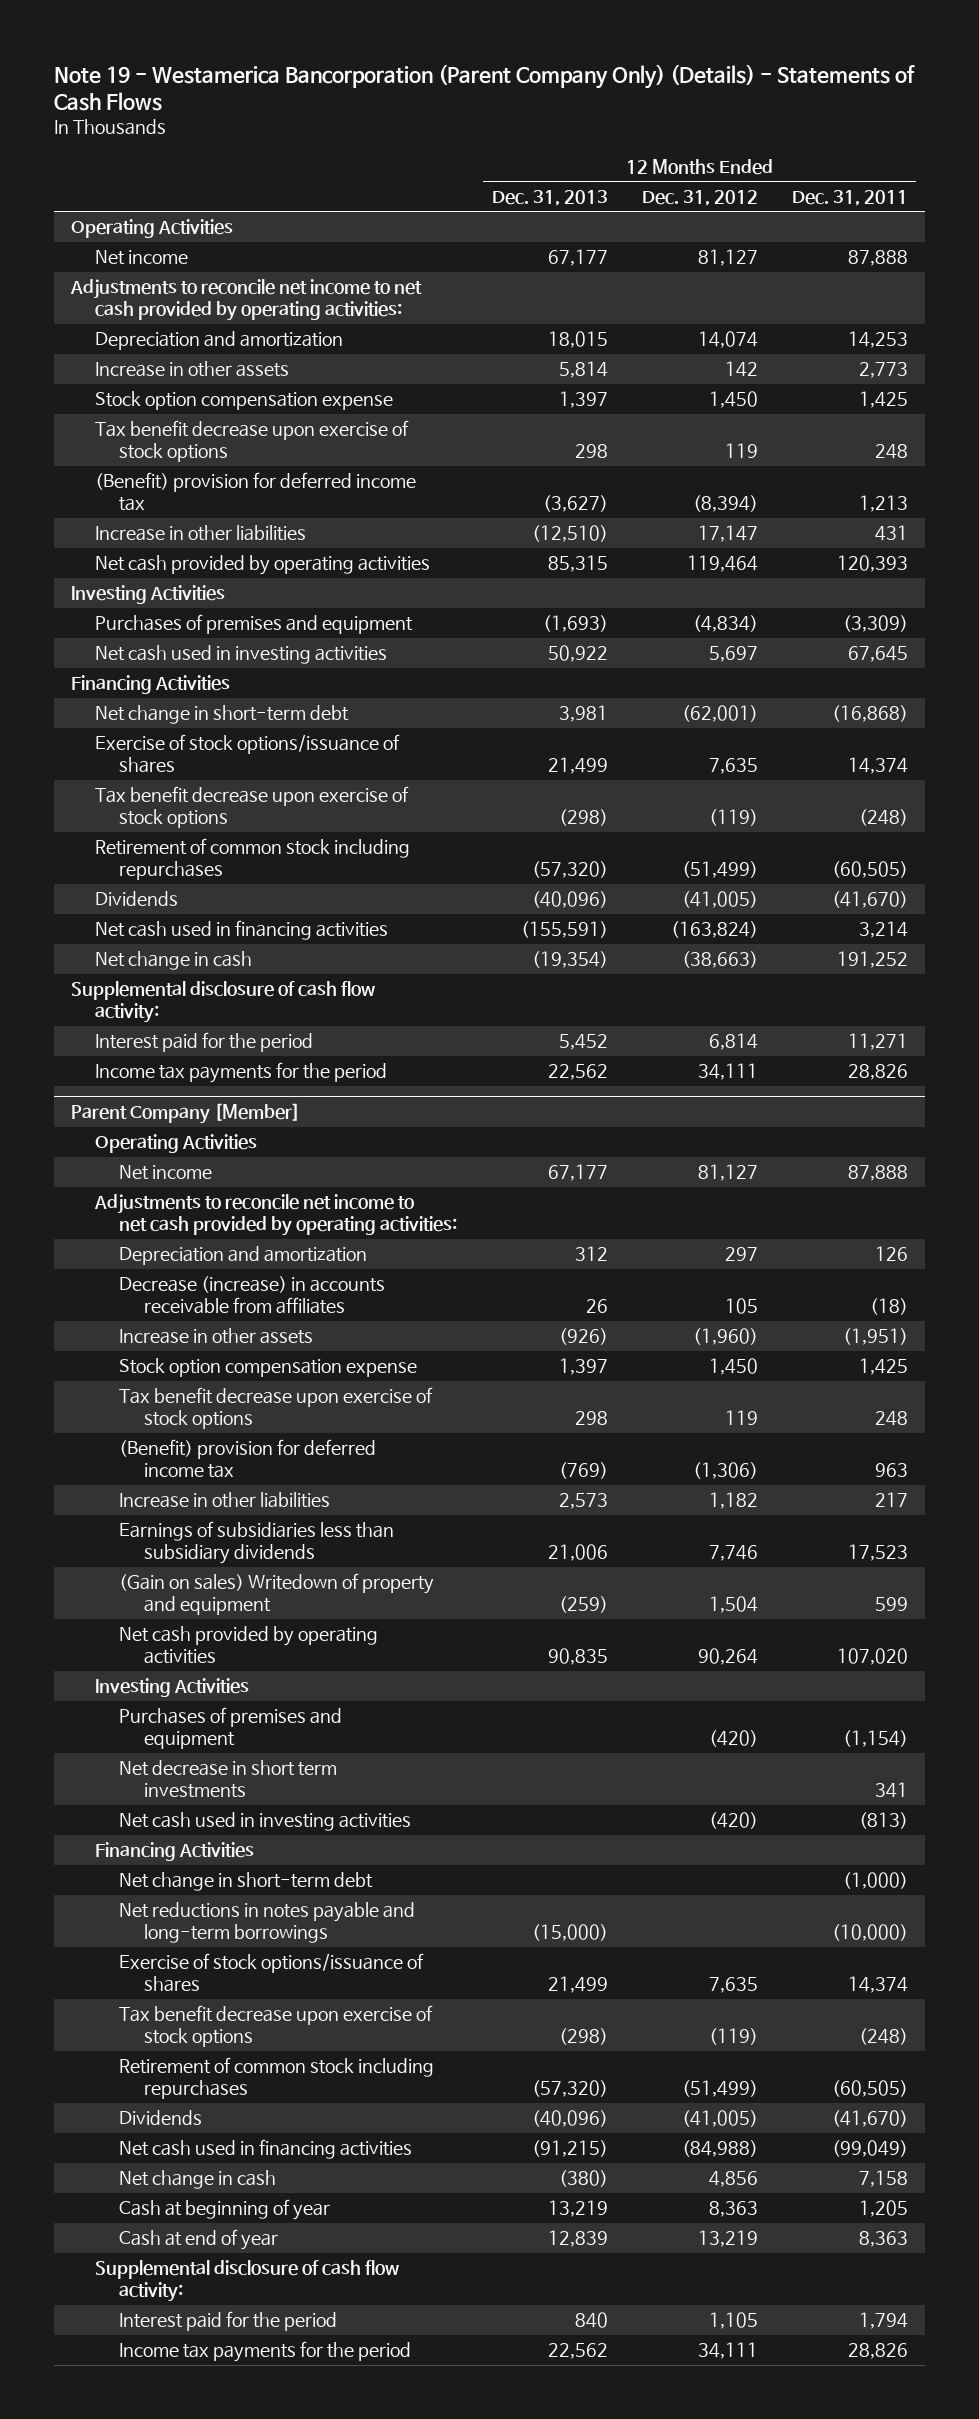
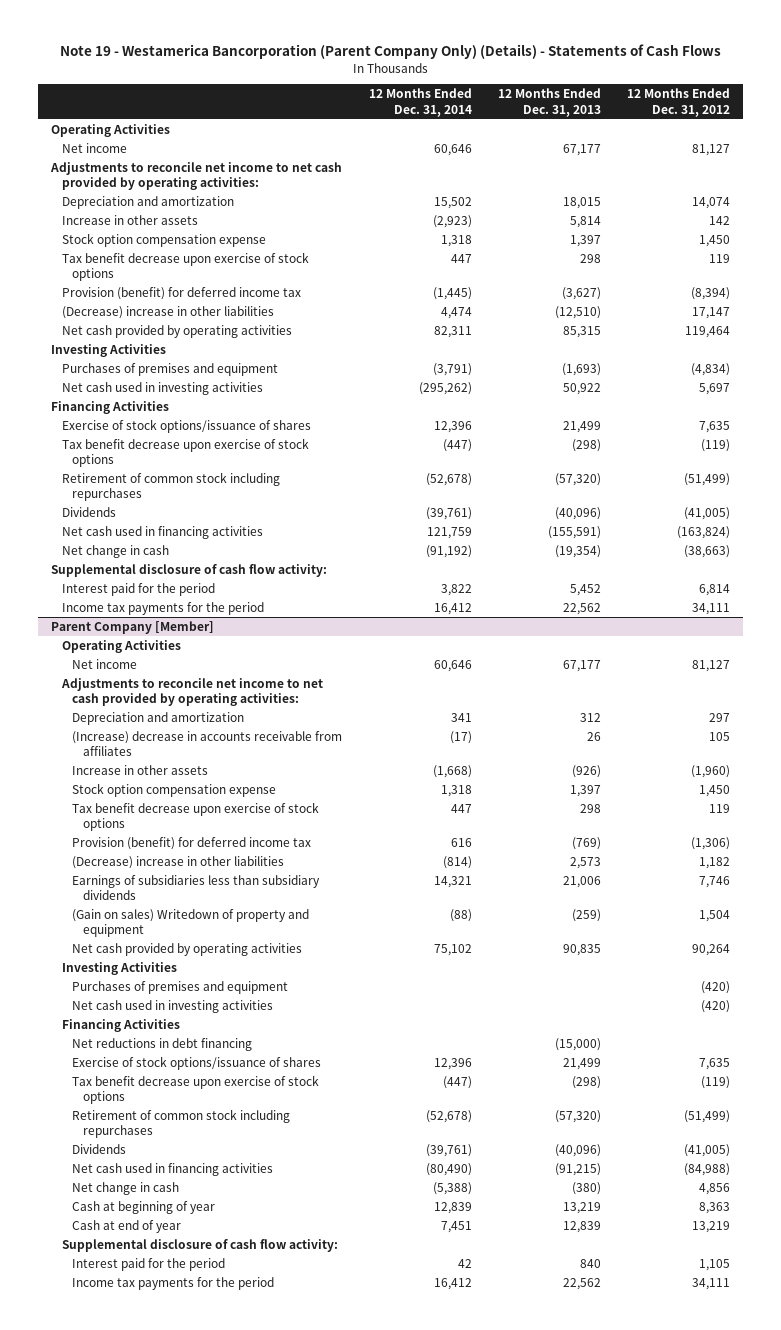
- | 12 Months Ended Dec. 31, 2013 | 12 Months Ended Dec. 31, 2012 | 12 Months Ended Dec. 31, 2011
+ | 12 Months Ended Dec. 31, 2014 | 12 Months Ended Dec. 31, 2013 | 12 Months Ended Dec. 31, 2012
- (Benefit) provision for deferred income tax | (3,627) | (8,394) | 1,213
- Increase in other liabilities | (12,510) | 17,147 | 431
+ Provision (benefit) for deferred income tax | (1,445) | (3,627) | (8,394)
+ (Decrease) increase in other liabilities | 4,474 | (12,510) | 17,147
- Net change in short-term debt | 3,981 | (62,001) | (16,868)
@ Parent Company [Member]
- Decrease (increase) in accounts receivable from affiliates | 26 | 105 | (18)
+ (Increase) decrease in accounts receivable from affiliates | (17) | 26 | 105
- (Benefit) provision for deferred income tax | (769) | (1,306) | 963
- Increase in other liabilities | 2,573 | 1,182 | 217
+ Provision (benefit) for deferred income tax | 616 | (769) | (1,306)
+ (Decrease) increase in other liabilities | (814) | 2,573 | 1,182
- Net decrease in short term investments | | | 341
- Net change in short-term debt | | | (1,000)
- Net reductions in notes payable and long-term borrowings | (15,000) | | (10,000)
+ Net reductions in debt financing | | (15,000) |

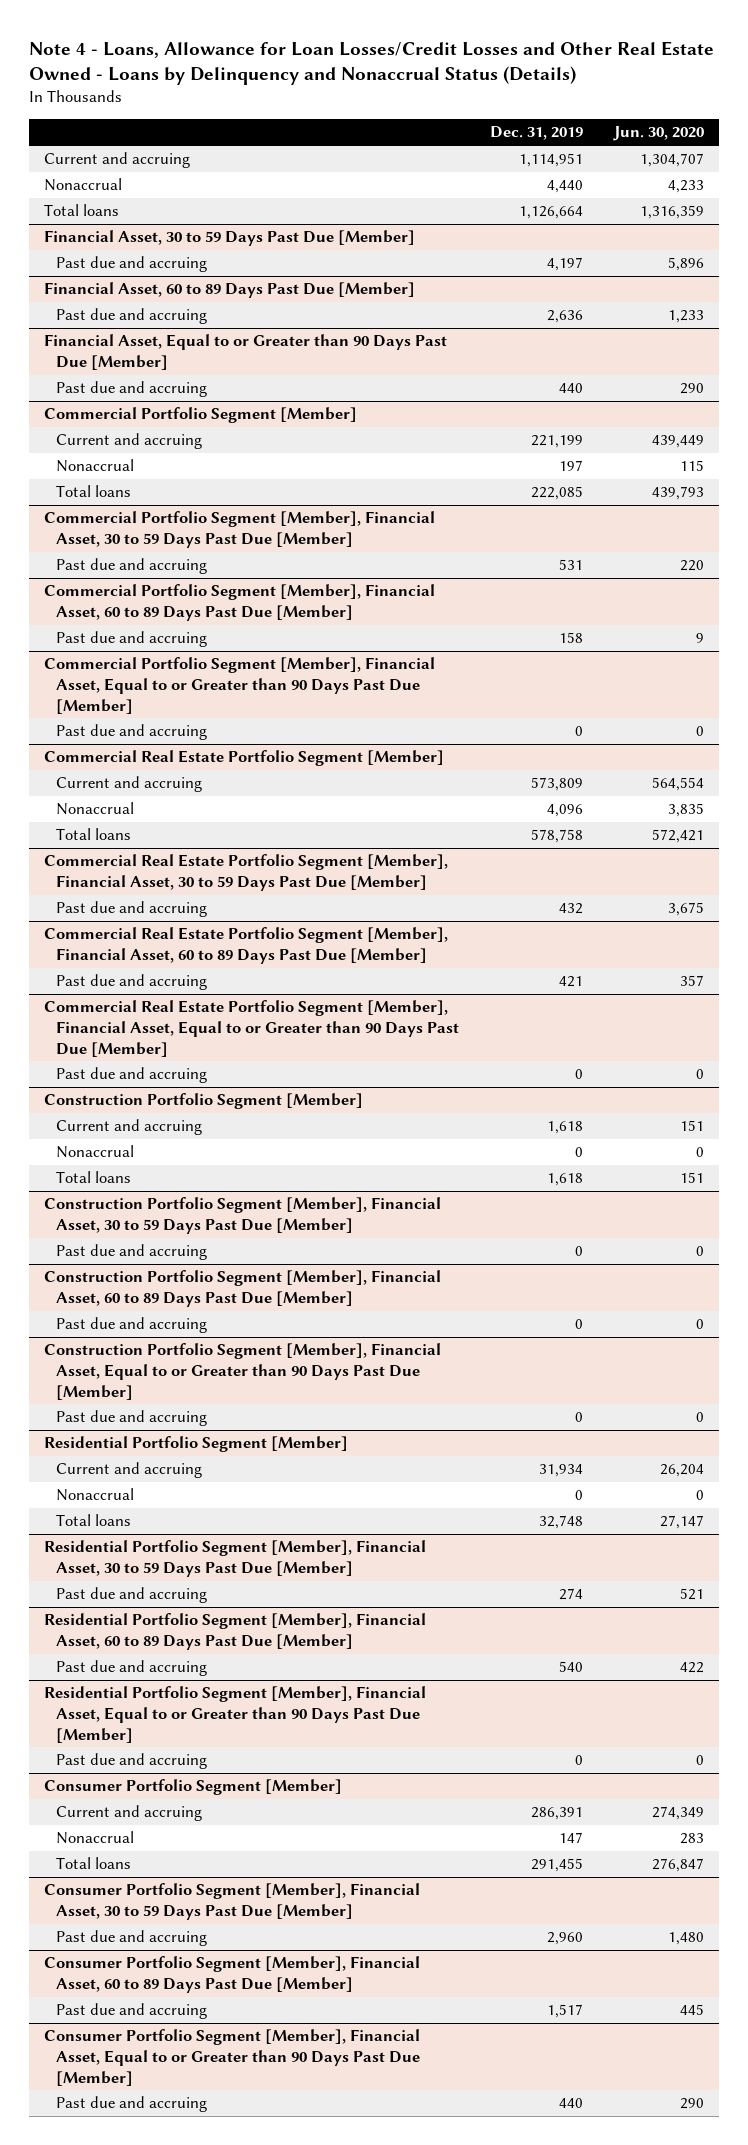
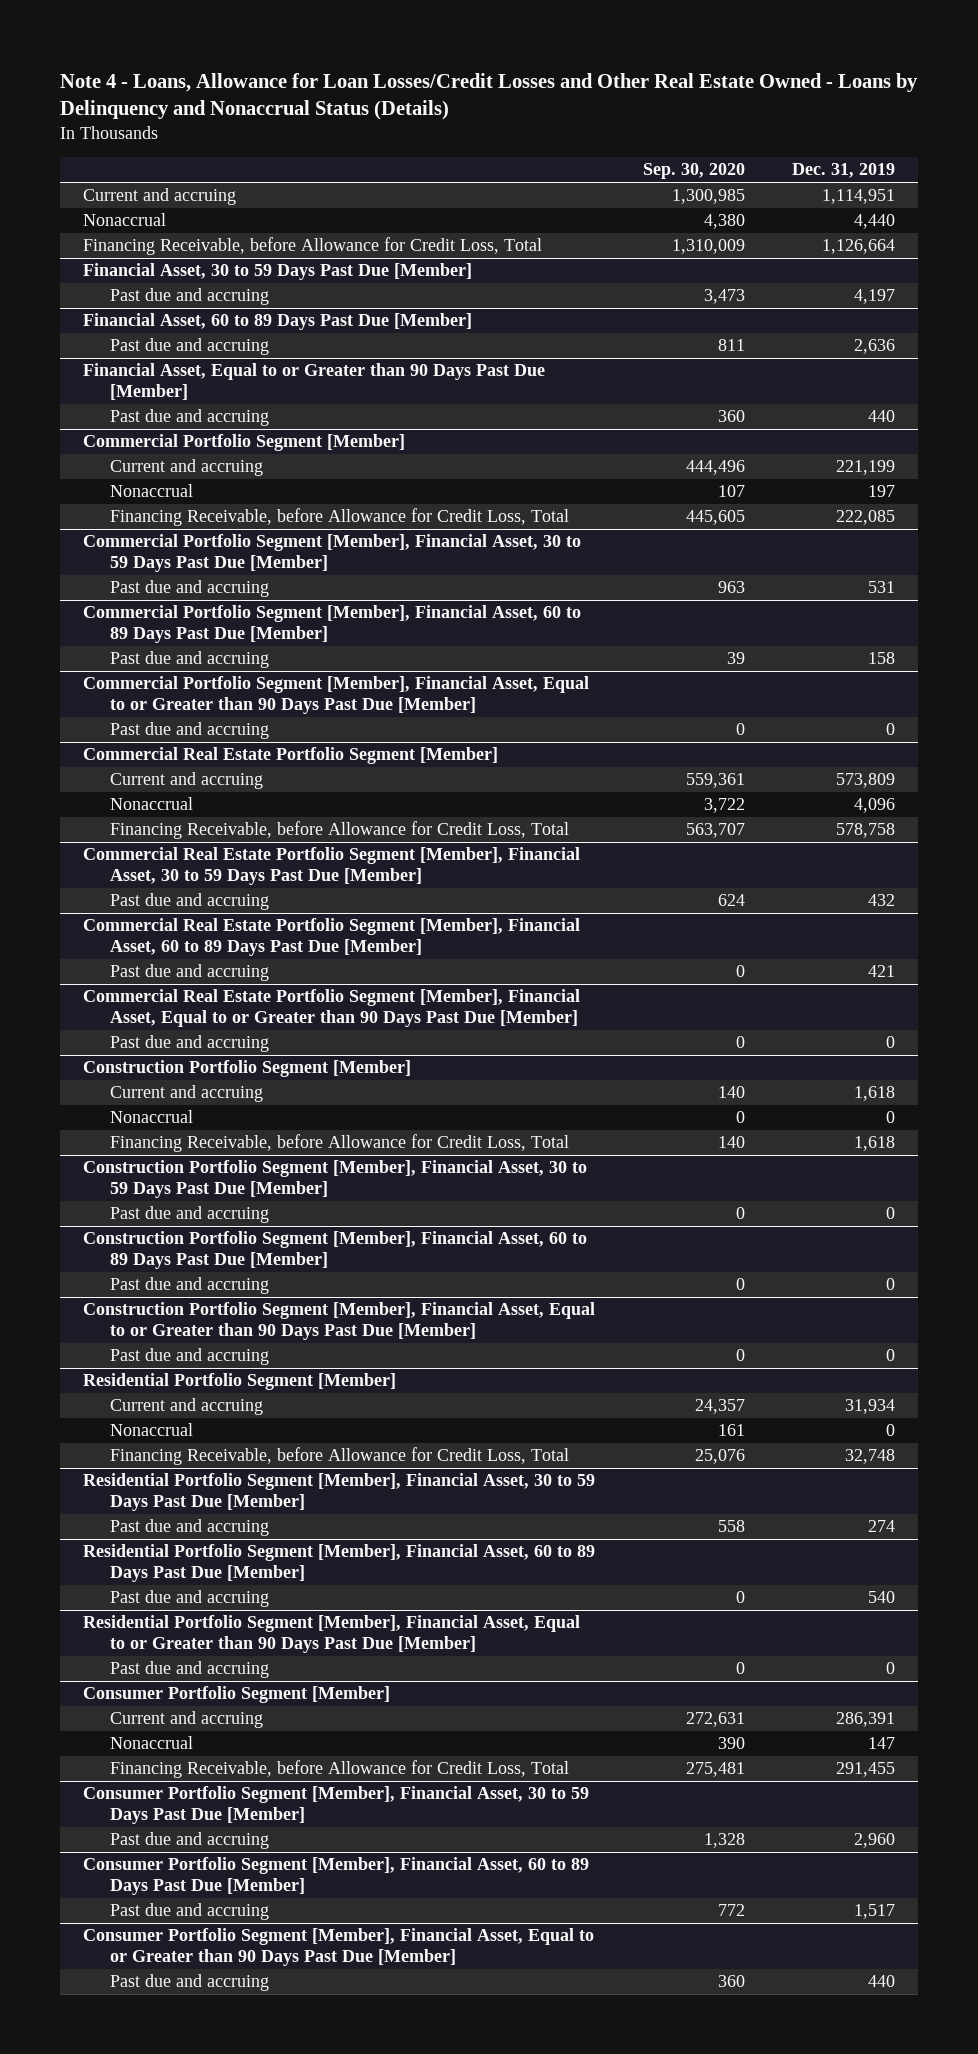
- | Dec. 31, 2019 | Jun. 30, 2020
+ | Sep. 30, 2020 | Dec. 31, 2019
- Total loans | 1,126,664 | 1,316,359
+ Financing Receivable, before Allowance for Credit Loss, Total | 1,310,009 | 1,126,664
@ Commercial Portfolio Segment [Member]
- Total loans | 222,085 | 439,793
+ Financing Receivable, before Allowance for Credit Loss, Total | 445,605 | 222,085
@ Commercial Real Estate Portfolio Segment [Member]
- Total loans | 578,758 | 572,421
+ Financing Receivable, before Allowance for Credit Loss, Total | 563,707 | 578,758
@ Construction Portfolio Segment [Member]
- Total loans | 1,618 | 151
+ Financing Receivable, before Allowance for Credit Loss, Total | 140 | 1,618
@ Residential Portfolio Segment [Member]
- Total loans | 32,748 | 27,147
+ Financing Receivable, before Allowance for Credit Loss, Total | 25,076 | 32,748
@ Consumer Portfolio Segment [Member]
- Total loans | 291,455 | 276,847
+ Financing Receivable, before Allowance for Credit Loss, Total | 275,481 | 291,455

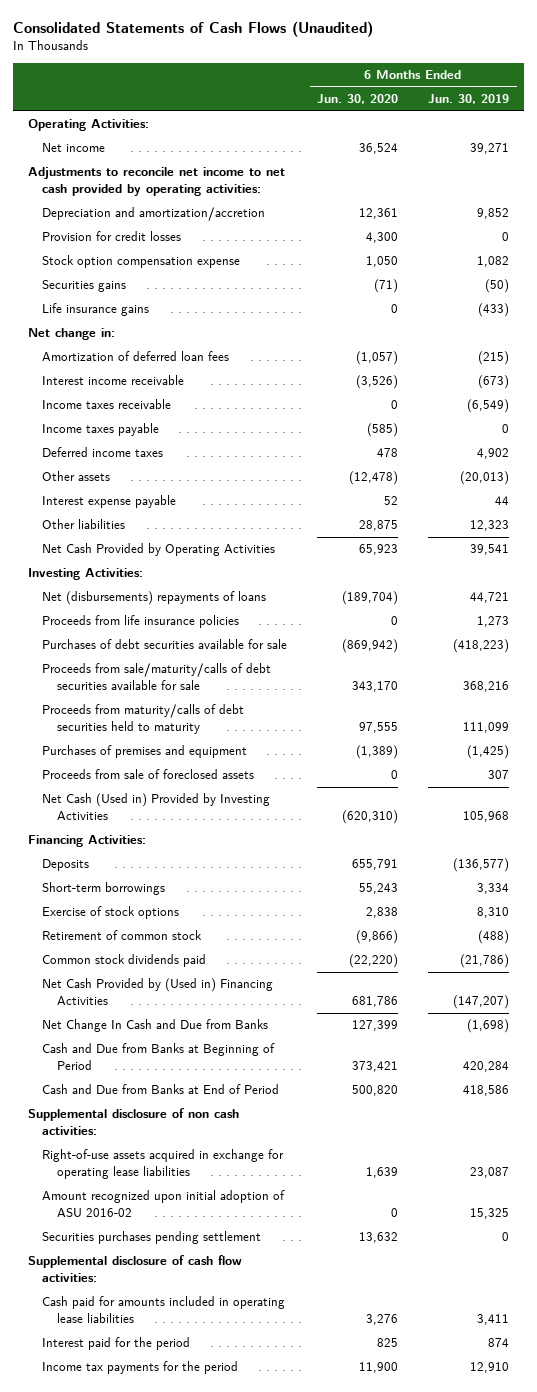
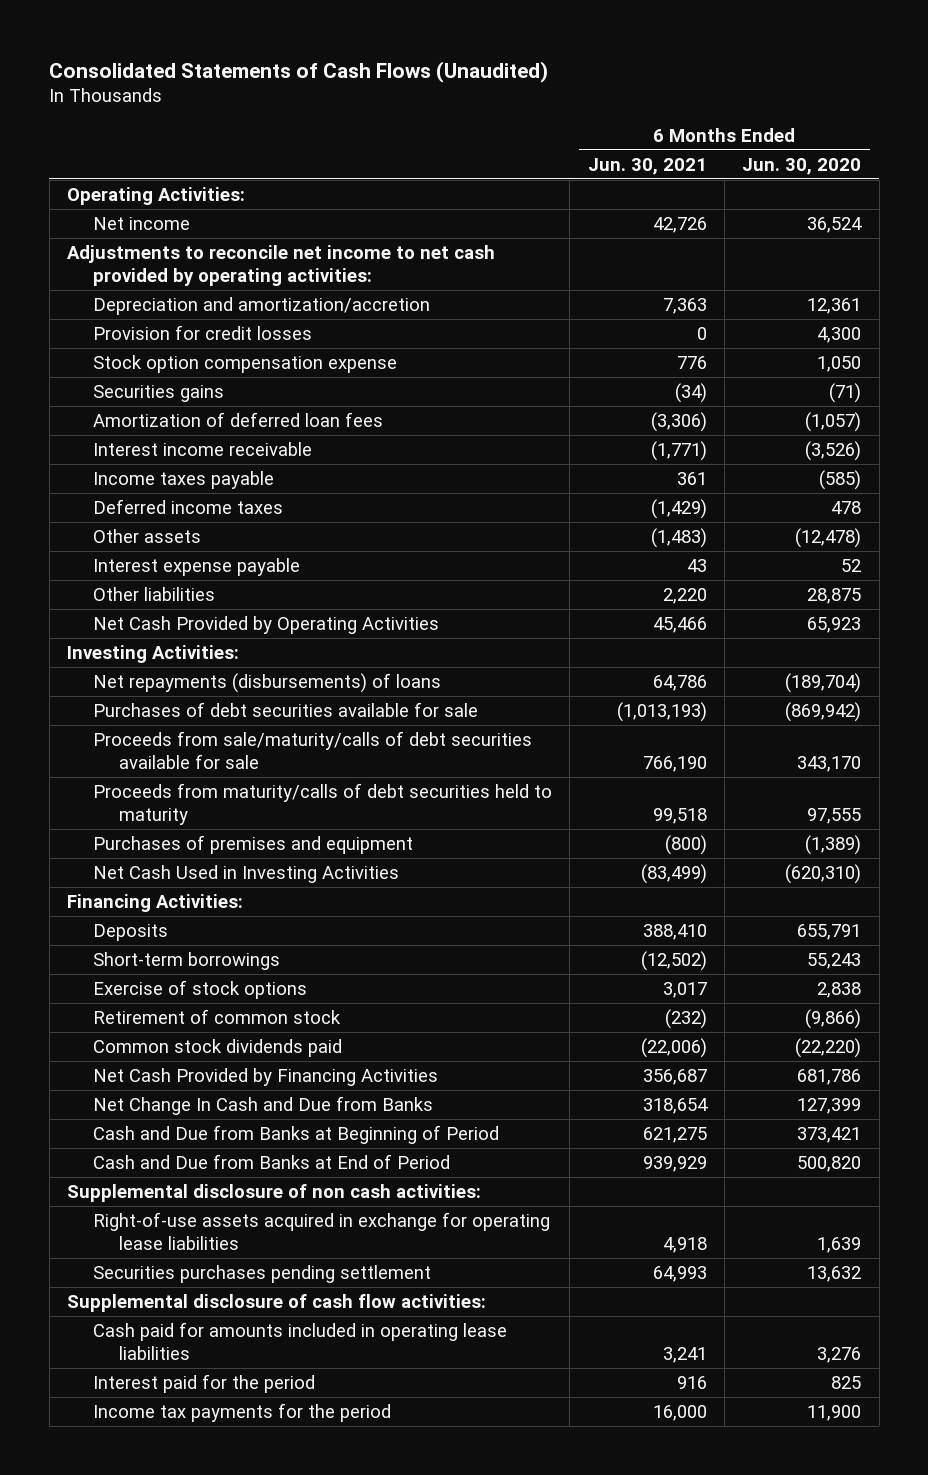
- | 6 Months Ended Jun. 30, 2020 | 6 Months Ended Jun. 30, 2019
+ | 6 Months Ended Jun. 30, 2021 | 6 Months Ended Jun. 30, 2020
- Life insurance gains | 0 | (433)
- Net change in:
- Income taxes receivable | 0 | (6,549)
- Net (disbursements) repayments of loans | (189,704) | 44,721
- Proceeds from life insurance policies | 0 | 1,273
+ Net repayments (disbursements) of loans | 64,786 | (189,704)
- Proceeds from sale of foreclosed assets | 0 | 307
- Net Cash (Used in) Provided by Investing Activities | (620,310) | 105,968
+ Net Cash Used in Investing Activities | (83,499) | (620,310)
- Net Cash Provided by (Used in) Financing Activities | 681,786 | (147,207)
+ Net Cash Provided by Financing Activities | 356,687 | 681,786
- Amount recognized upon initial adoption of ASU 2016-02 | 0 | 15,325

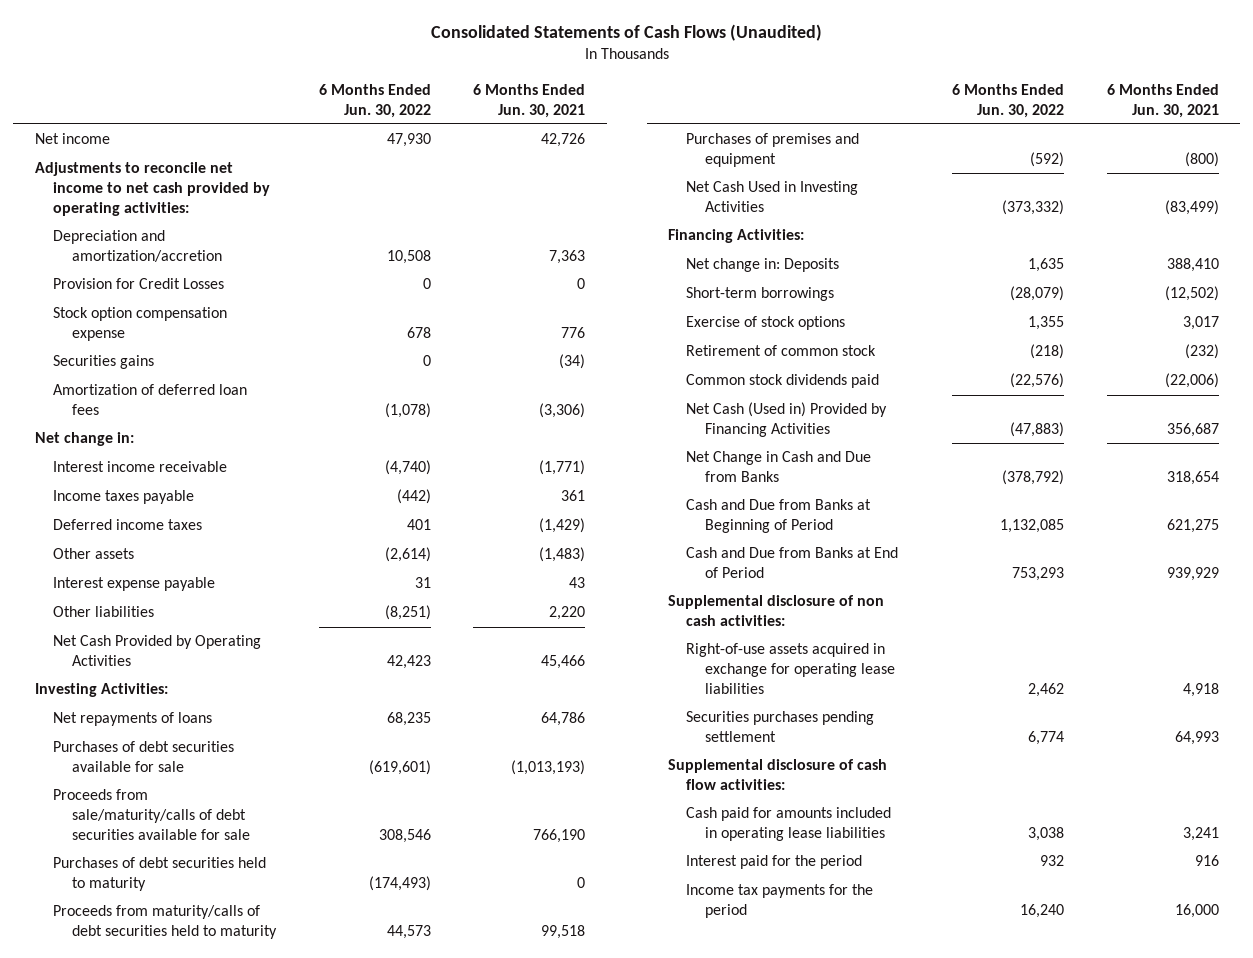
- | 6 Months Ended Jun. 30, 2021 | 6 Months Ended Jun. 30, 2020
+ | 6 Months Ended Jun. 30, 2022 | 6 Months Ended Jun. 30, 2021
- Operating Activities:
- Provision for credit losses | 0 | 4,300
+ Provision for Credit Losses | 0 | 0
+ Net change in:
- Net repayments (disbursements) of loans | 64,786 | (189,704)
+ Net repayments of loans | 68,235 | 64,786
+ Purchases of debt securities held to maturity | (174,493) | 0
- Deposits | 388,410 | 655,791
+ Net change in: Deposits | 1,635 | 388,410
- Net Cash Provided by Financing Activities | 356,687 | 681,786
- Net Change In Cash and Due from Banks | 318,654 | 127,399
+ Net Cash (Used in) Provided by Financing Activities | (47,883) | 356,687
+ Net Change in Cash and Due from Banks | (378,792) | 318,654

